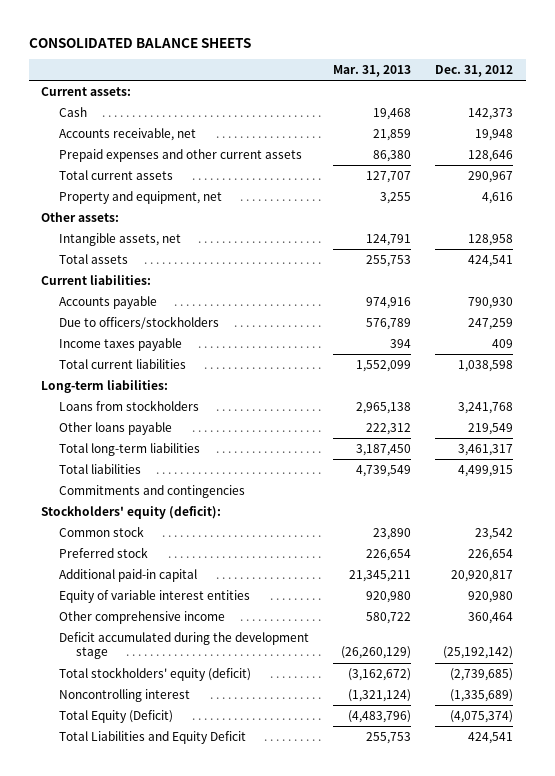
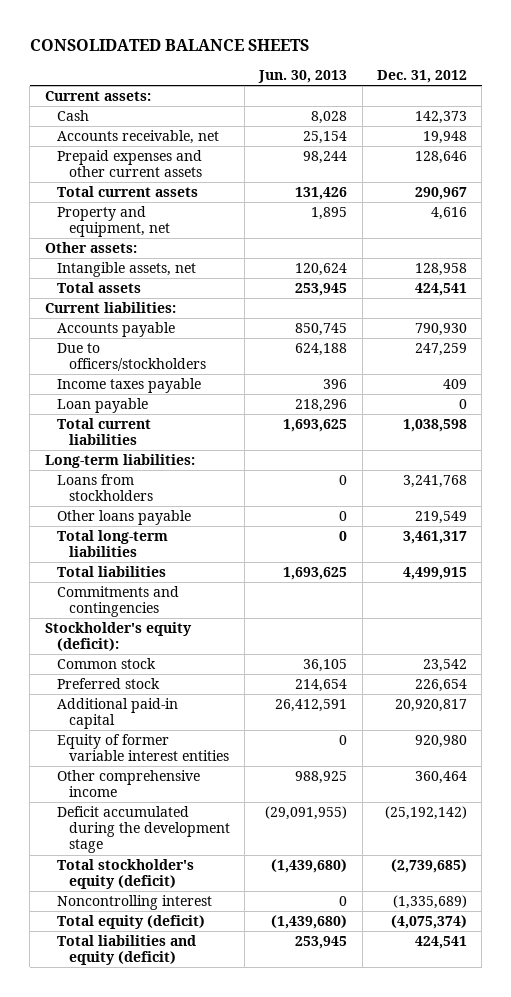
- | Mar. 31, 2013 | Dec. 31, 2012
+ | Jun. 30, 2013 | Dec. 31, 2012
+ Loan payable | 218,296 | 0
- Stockholders' equity (deficit):
+ Stockholder's equity (deficit):
- Equity of variable interest entities | 920,980 | 920,980
+ Equity of former variable interest entities | 0 | 920,980
- Total stockholders' equity (deficit) | (3,162,672) | (2,739,685)
+ Total stockholder's equity (deficit) | (1,439,680) | (2,739,685)
- Total Equity (Deficit) | (4,483,796) | (4,075,374)
- Total Liabilities and Equity Deficit | 255,753 | 424,541
+ Total equity (deficit) | (1,439,680) | (4,075,374)
+ Total liabilities and equity (deficit) | 253,945 | 424,541

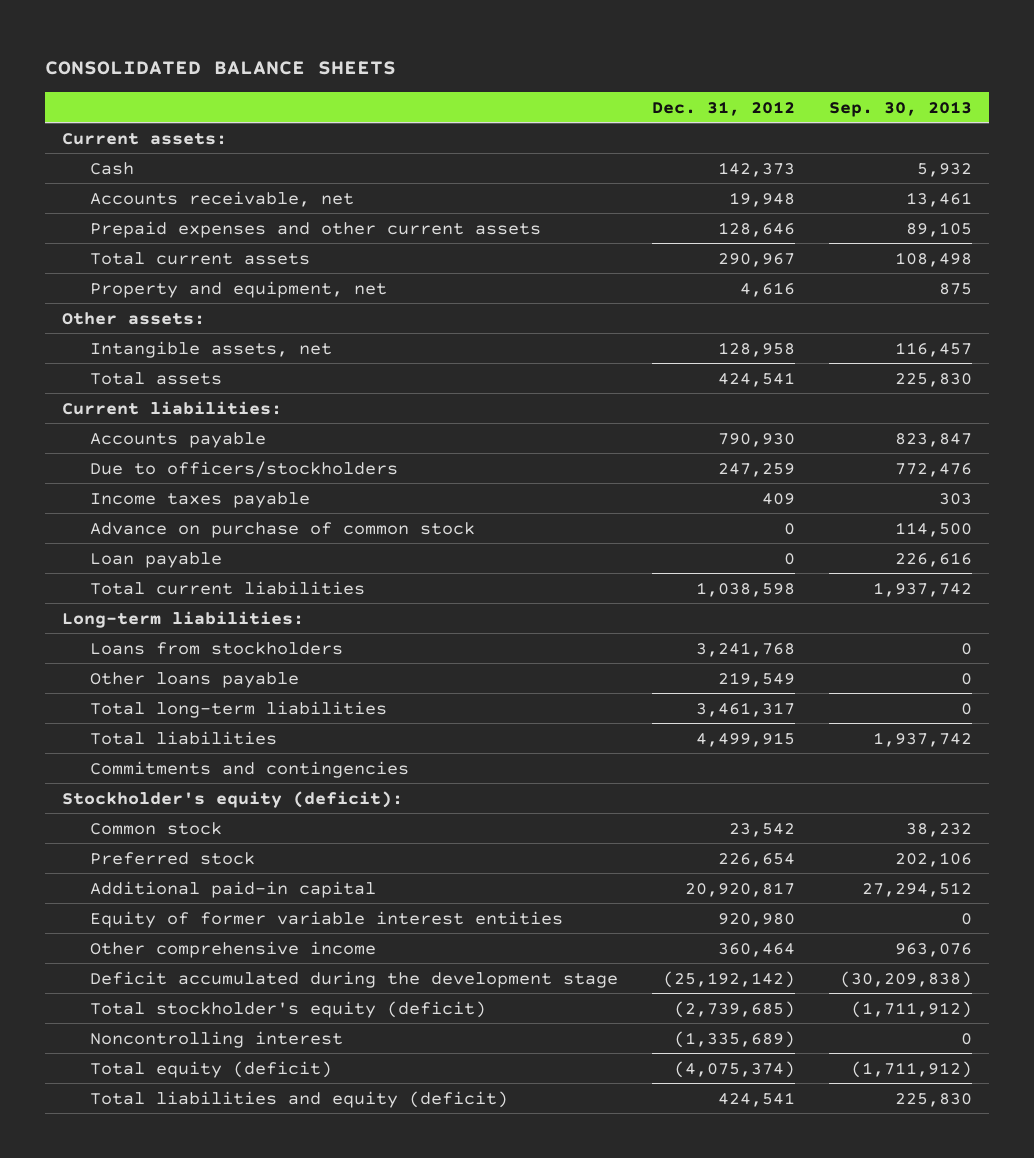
- | Jun. 30, 2013 | Dec. 31, 2012
+ | Dec. 31, 2012 | Sep. 30, 2013
+ Advance on purchase of common stock | 0 | 114,500

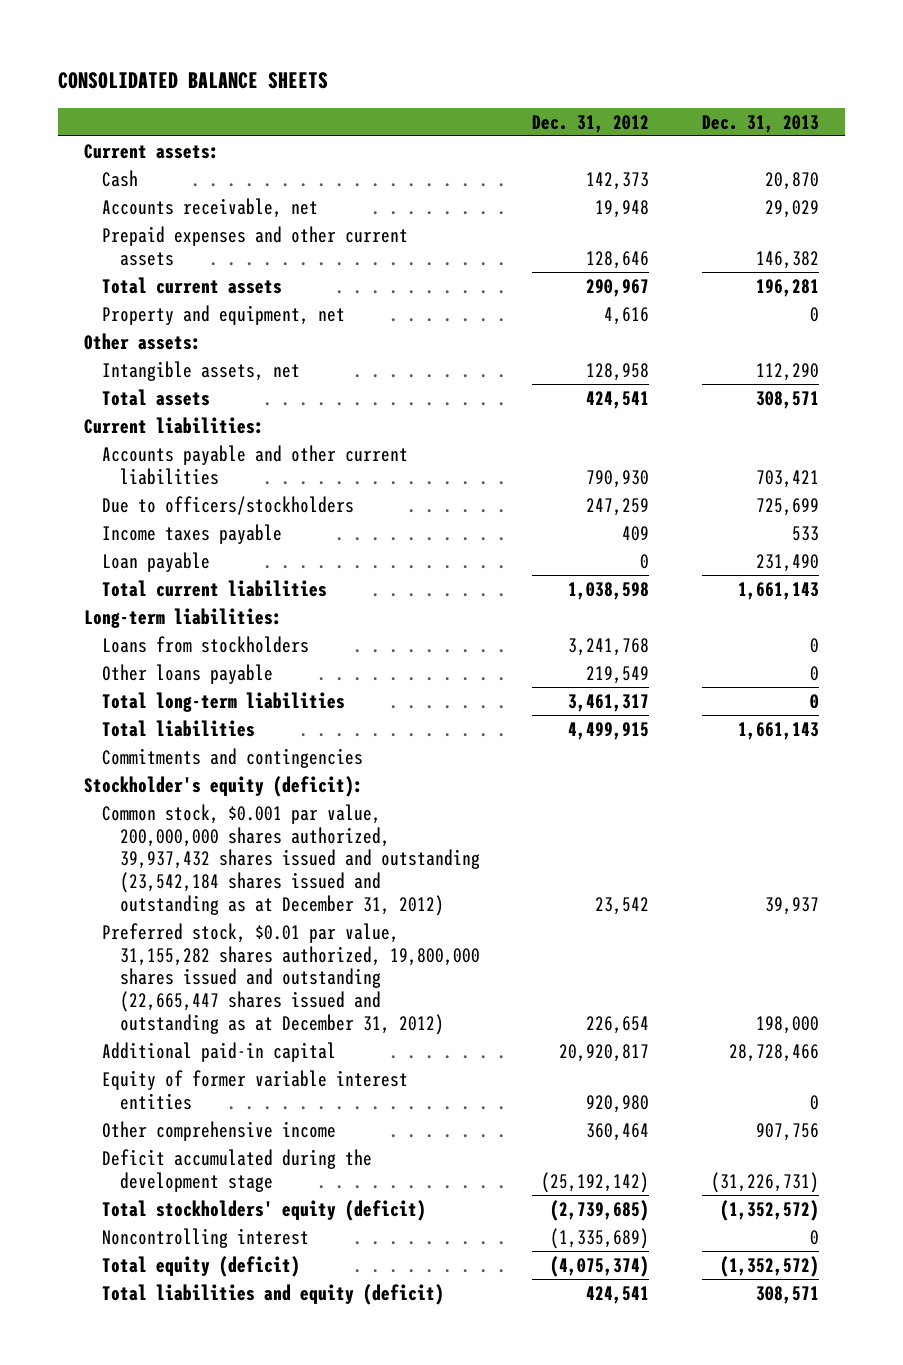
- | Dec. 31, 2012 | Sep. 30, 2013
+ | Dec. 31, 2012 | Dec. 31, 2013
- Accounts payable | 790,930 | 823,847
+ Accounts payable and other current liabilities | 790,930 | 703,421
- Advance on purchase of common stock | 0 | 114,500
- Common stock | 23,542 | 38,232
- Preferred stock | 226,654 | 202,106
+ Common stock, $0.001 par value, 200,000,000 shares authorized, 39,937,432 shares issued and outstanding (23,542,184 shares issued and outstanding as at December 31, 2012) | 23,542 | 39,937
+ Preferred stock, $0.01 par value, 31,155,282 shares authorized, 19,800,000 shares issued and outstanding (22,665,447 shares issued and outstanding as at December 31, 2012) | 226,654 | 198,000
- Total stockholder's equity (deficit) | (2,739,685) | (1,711,912)
+ Total stockholders' equity (deficit) | (2,739,685) | (1,352,572)

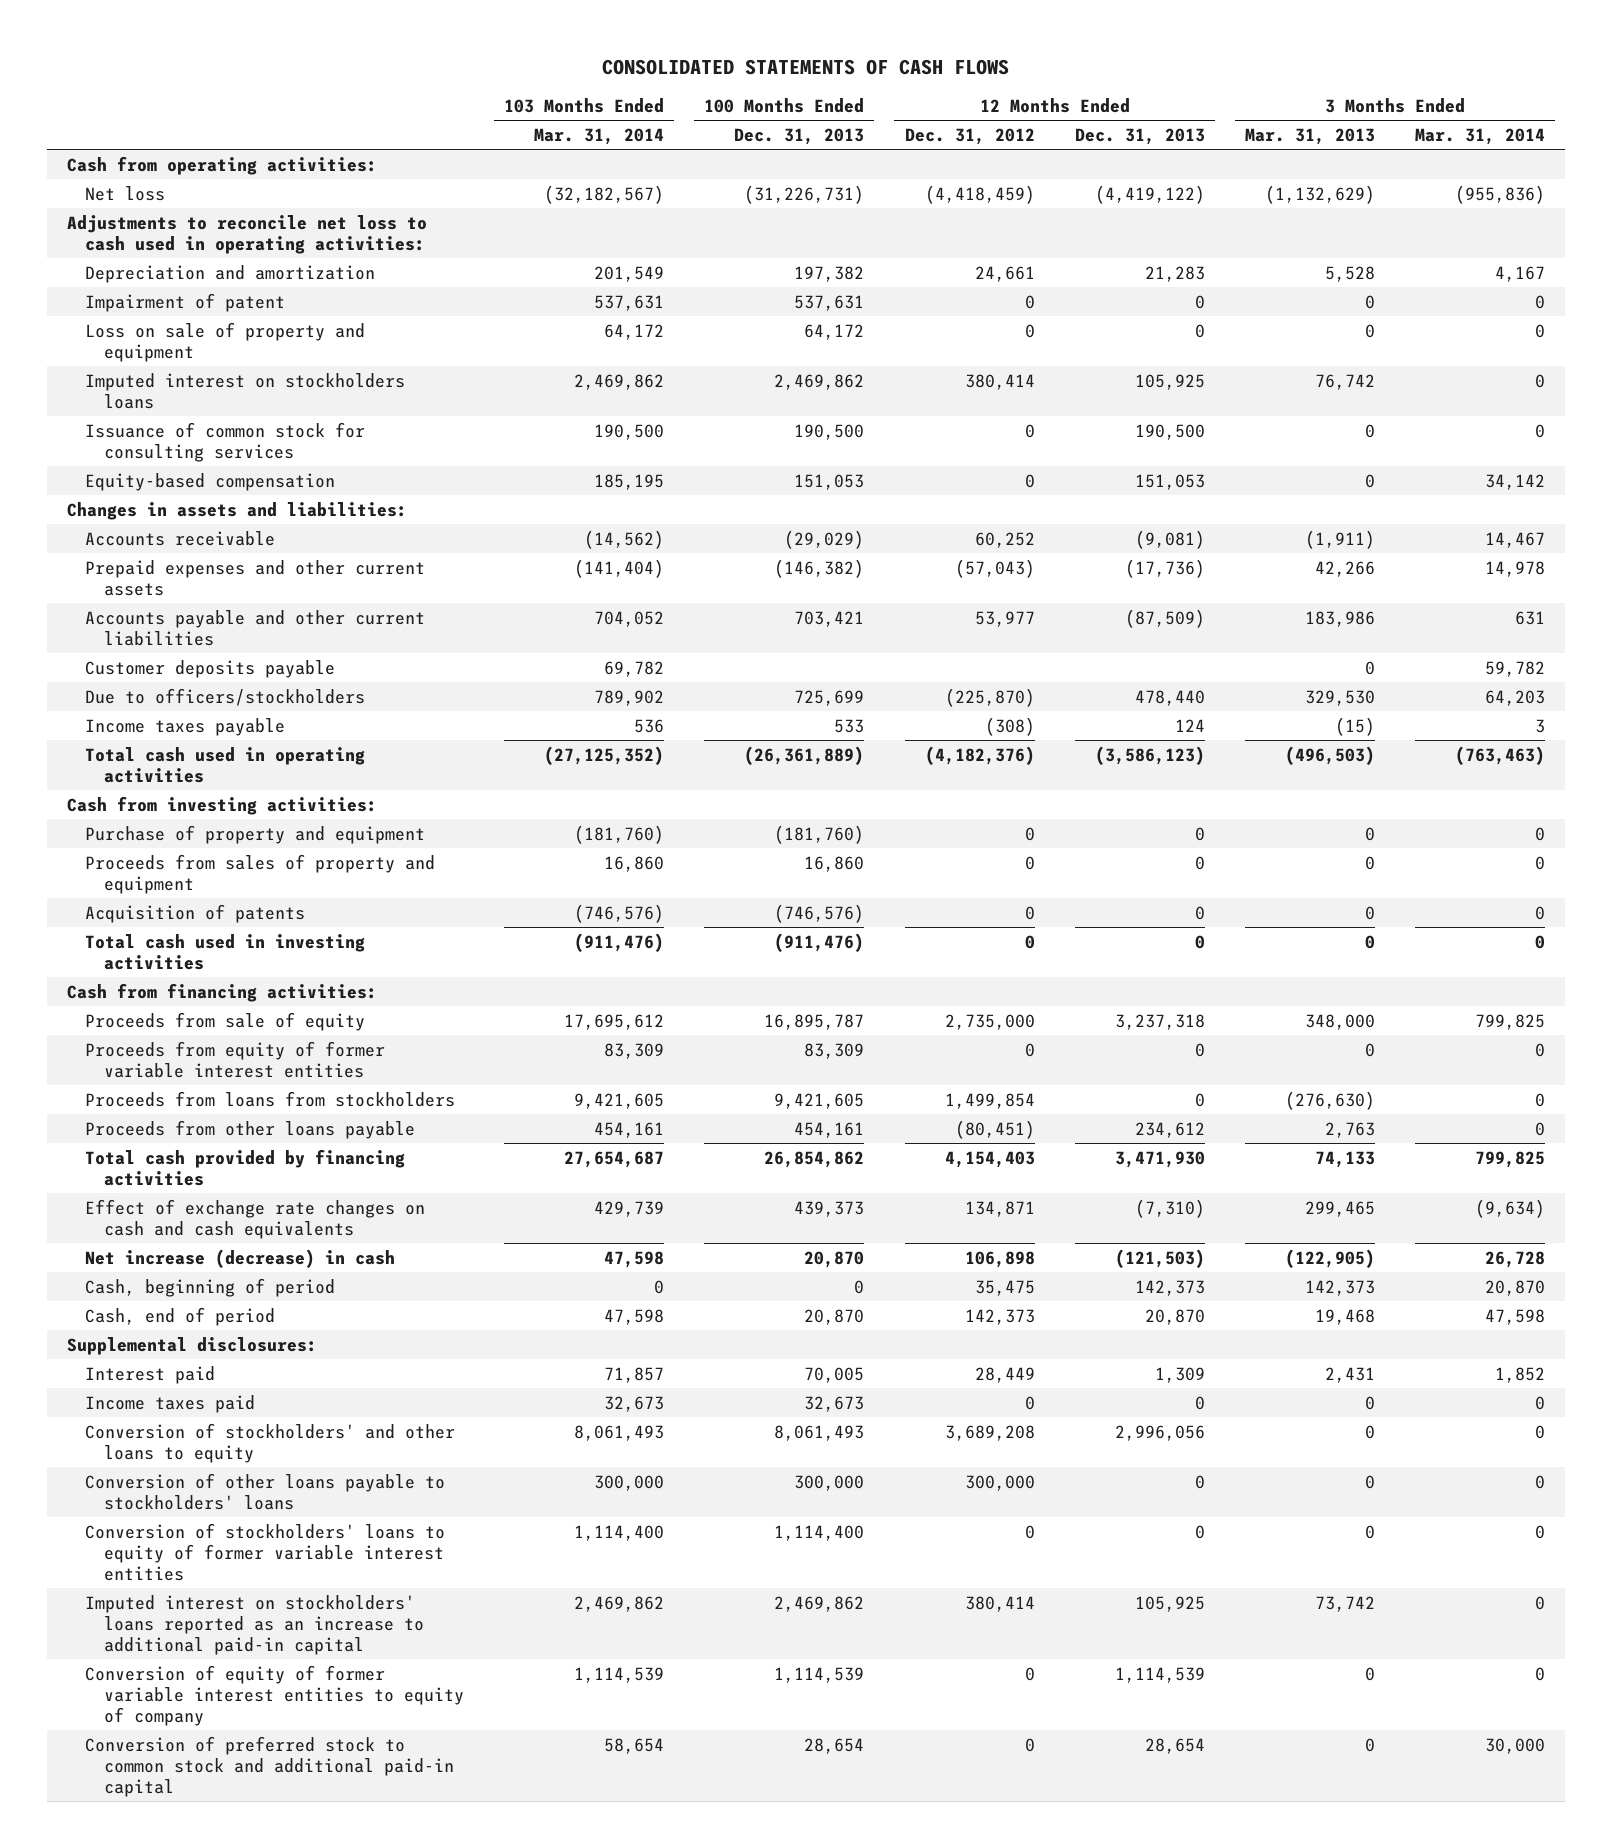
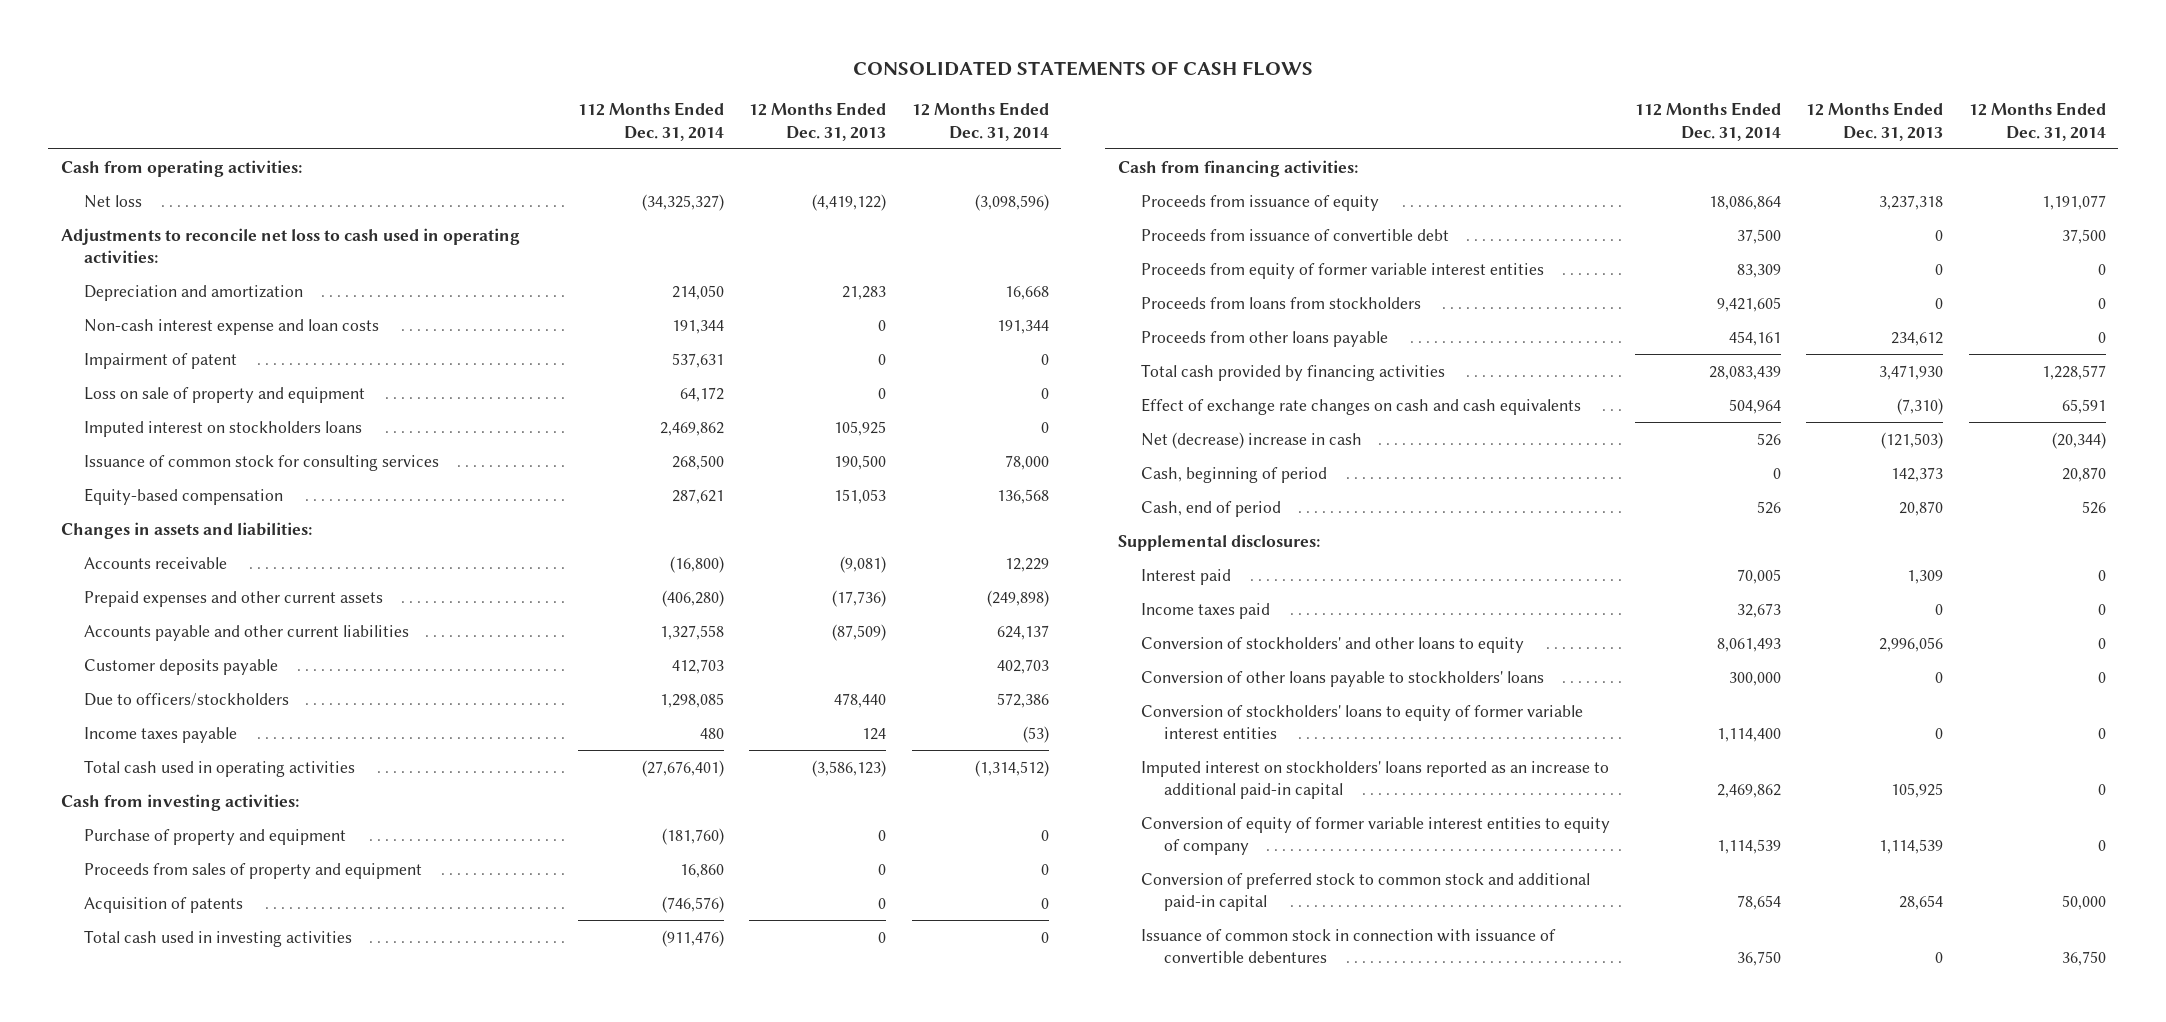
- | 103 Months Ended Mar. 31, 2014 | 100 Months Ended Dec. 31, 2013 | 12 Months Ended Dec. 31, 2012 | 12 Months Ended Dec. 31, 2013 | 3 Months Ended Mar. 31, 2013 | 3 Months Ended Mar. 31, 2014
+ | 112 Months Ended Dec. 31, 2014 | 12 Months Ended Dec. 31, 2013 | 12 Months Ended Dec. 31, 2014
+ Non-cash interest expense and loan costs | 191,344 | 0 | 191,344
- Proceeds from sale of equity | 17,695,612 | 16,895,787 | 2,735,000 | 3,237,318 | 348,000 | 799,825
+ Proceeds from issuance of equity | 18,086,864 | 3,237,318 | 1,191,077
+ Proceeds from issuance of convertible debt | 37,500 | 0 | 37,500
- Net increase (decrease) in cash | 47,598 | 20,870 | 106,898 | (121,503) | (122,905) | 26,728
+ Net (decrease) increase in cash | 526 | (121,503) | (20,344)
+ Issuance of common stock in connection with issuance of convertible debentures | 36,750 | 0 | 36,750

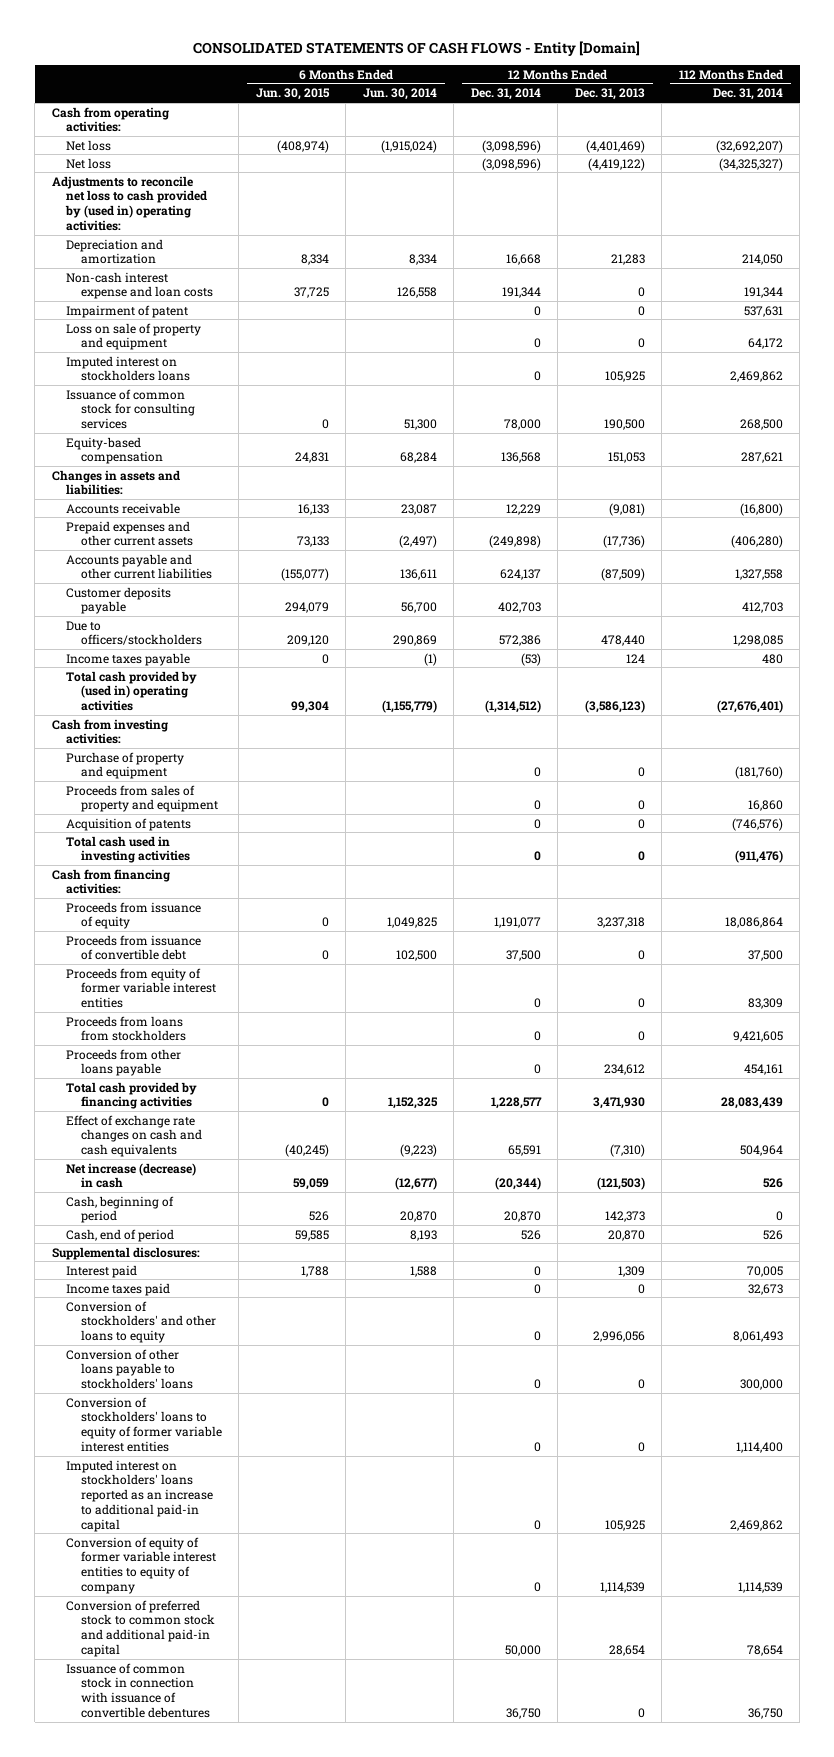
- CONSOLIDATED STATEMENTS OF CASH FLOWS
+ CONSOLIDATED STATEMENTS OF CASH FLOWS - Entity [Domain]
- | 112 Months Ended Dec. 31, 2014 | 12 Months Ended Dec. 31, 2013 | 12 Months Ended Dec. 31, 2014
+ | 6 Months Ended Jun. 30, 2015 | 6 Months Ended Jun. 30, 2014 | 12 Months Ended Dec. 31, 2014 | 12 Months Ended Dec. 31, 2013 | 112 Months Ended Dec. 31, 2014
+ Net loss | (408,974) | (1,915,024) | (3,098,596) | (4,401,469) | (32,692,207)
- Adjustments to reconcile net loss to cash used in operating activities:
+ Adjustments to reconcile net loss to cash provided by (used in) operating activities:
- Total cash used in operating activities | (27,676,401) | (3,586,123) | (1,314,512)
+ Total cash provided by (used in) operating activities | 99,304 | (1,155,779) | (1,314,512) | (3,586,123) | (27,676,401)
- Net (decrease) increase in cash | 526 | (121,503) | (20,344)
+ Net increase (decrease) in cash | 59,059 | (12,677) | (20,344) | (121,503) | 526

